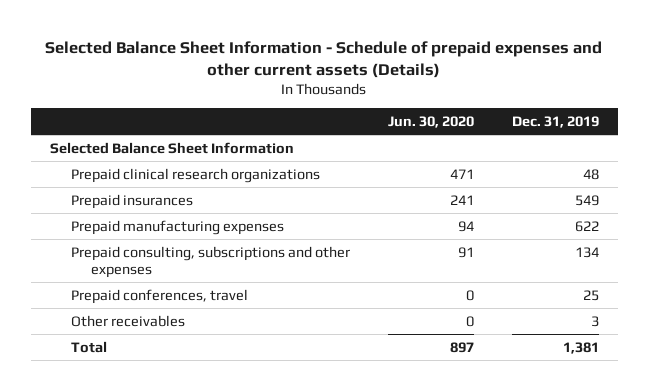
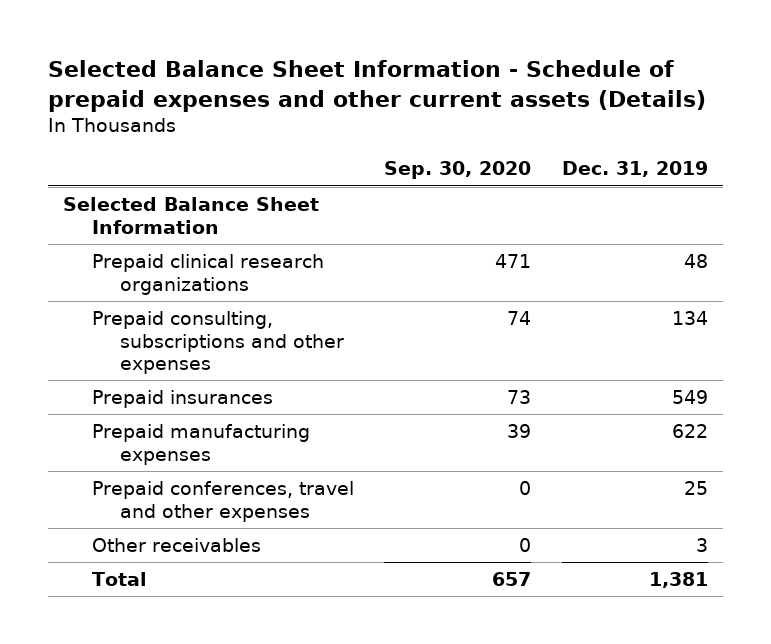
- | Jun. 30, 2020 | Dec. 31, 2019
+ | Sep. 30, 2020 | Dec. 31, 2019
moved up: Prepaid consulting, subscriptions and other expenses | 74 | 134
- Prepaid conferences, travel | 0 | 25
+ Prepaid conferences, travel and other expenses | 0 | 25

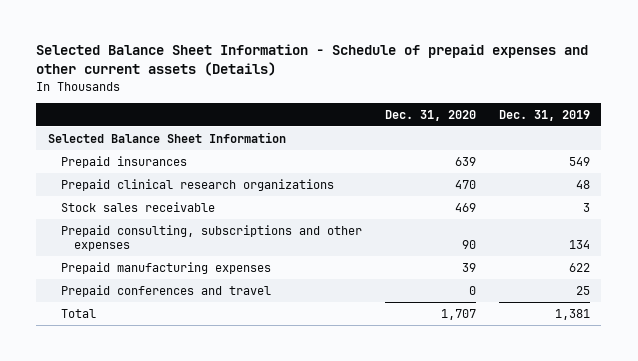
- | Sep. 30, 2020 | Dec. 31, 2019
+ | Dec. 31, 2020 | Dec. 31, 2019
moved up: Prepaid insurances | 639 | 549
+ Stock sales receivable | 469 | 3
- Prepaid conferences, travel and other expenses | 0 | 25
- Other receivables | 0 | 3
+ Prepaid conferences and travel | 0 | 25

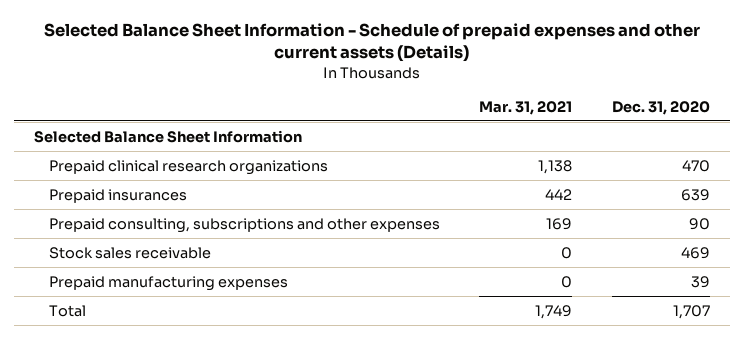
- | Dec. 31, 2020 | Dec. 31, 2019
+ | Mar. 31, 2021 | Dec. 31, 2020
moved down: Prepaid insurances | 442 | 639
moved down: Stock sales receivable | 0 | 469
- Prepaid conferences and travel | 0 | 25

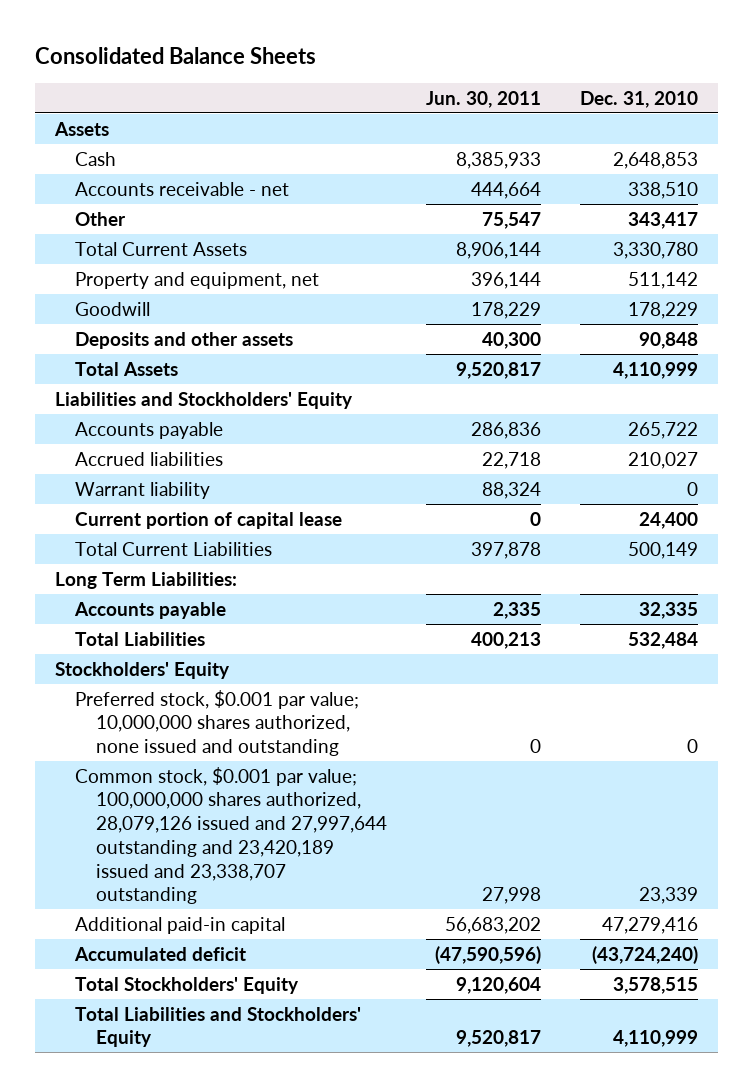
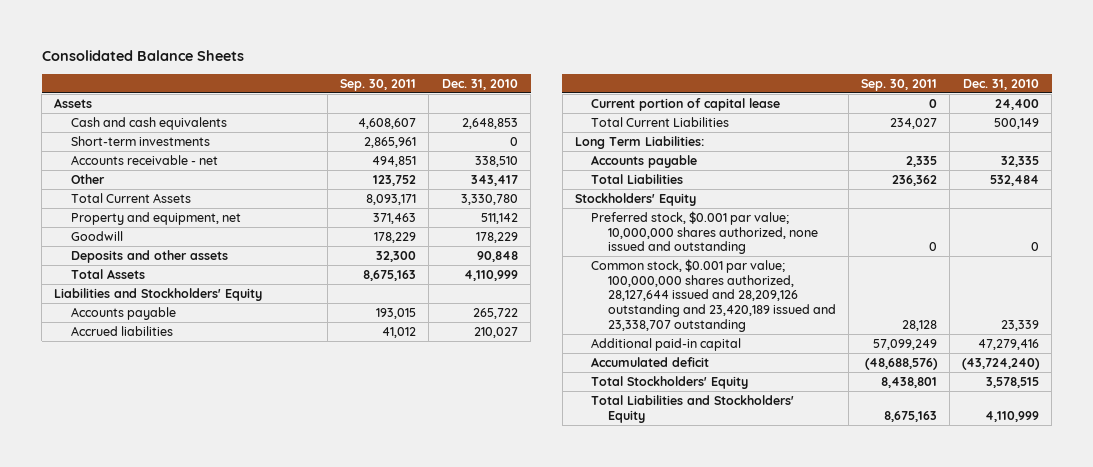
- | Jun. 30, 2011 | Dec. 31, 2010
+ | Sep. 30, 2011 | Dec. 31, 2010
- Cash | 8,385,933 | 2,648,853
+ Cash and cash equivalents | 4,608,607 | 2,648,853
+ Short-term investments | 2,865,961 | 0
- Warrant liability | 88,324 | 0
- Common stock, $0.001 par value; 100,000,000 shares authorized, 28,079,126 issued and 27,997,644 outstanding and 23,420,189 issued and 23,338,707 outstanding | 27,998 | 23,339
+ Common stock, $0.001 par value; 100,000,000 shares authorized, 28,127,644 issued and 28,209,126 outstanding and 23,420,189 issued and 23,338,707 outstanding | 28,128 | 23,339

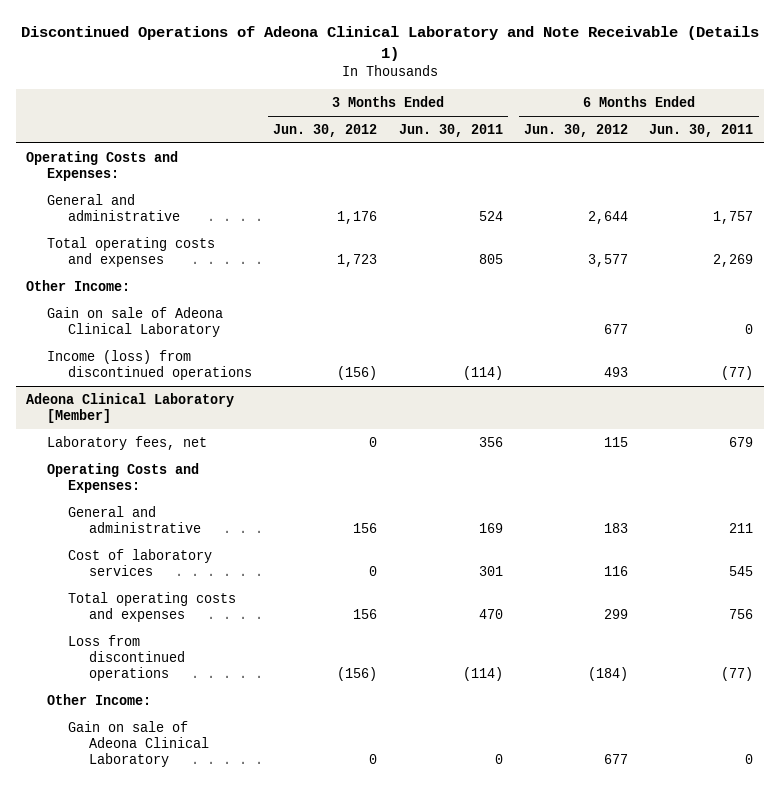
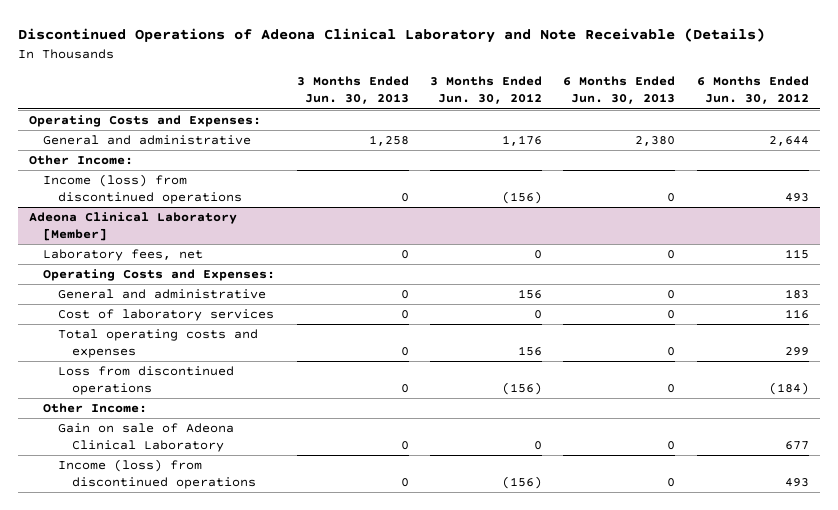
- Discontinued Operations of Adeona Clinical Laboratory and Note Receivable (Details 1)
+ Discontinued Operations of Adeona Clinical Laboratory and Note Receivable (Details)
- | 3 Months Ended Jun. 30, 2012 | 3 Months Ended Jun. 30, 2011 | 6 Months Ended Jun. 30, 2012 | 6 Months Ended Jun. 30, 2011
+ | 3 Months Ended Jun. 30, 2013 | 3 Months Ended Jun. 30, 2012 | 6 Months Ended Jun. 30, 2013 | 6 Months Ended Jun. 30, 2012
- Total operating costs and expenses | 1,723 | 805 | 3,577 | 2,269
- Gain on sale of Adeona Clinical Laboratory | | | 677 | 0
@ Adeona Clinical Laboratory [Member]
+ Income (loss) from discontinued operations | 0 | (156) | 0 | 493

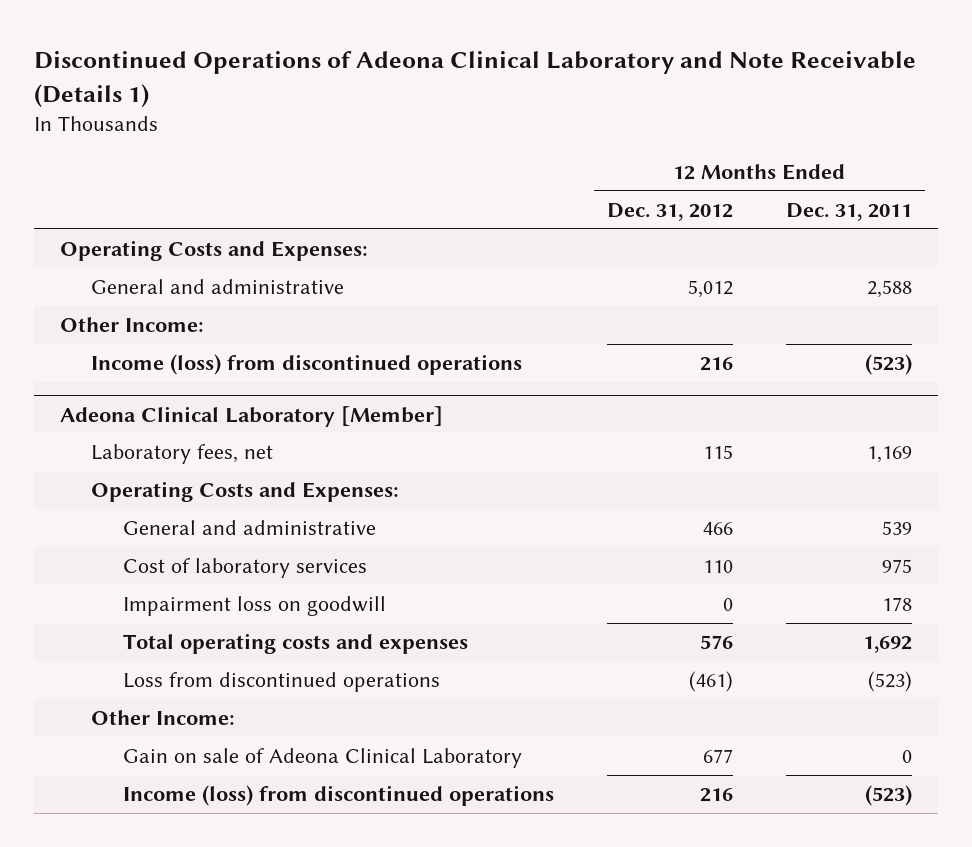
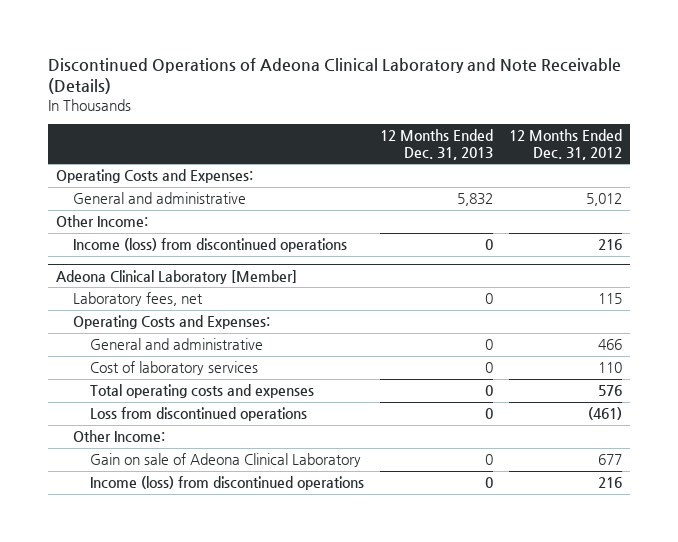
- Discontinued Operations of Adeona Clinical Laboratory and Note Receivable (Details 1)
+ Discontinued Operations of Adeona Clinical Laboratory and Note Receivable (Details)
- | 12 Months Ended Dec. 31, 2012 | 12 Months Ended Dec. 31, 2011
+ | 12 Months Ended Dec. 31, 2013 | 12 Months Ended Dec. 31, 2012
@ Adeona Clinical Laboratory [Member]
- Impairment loss on goodwill | 0 | 178

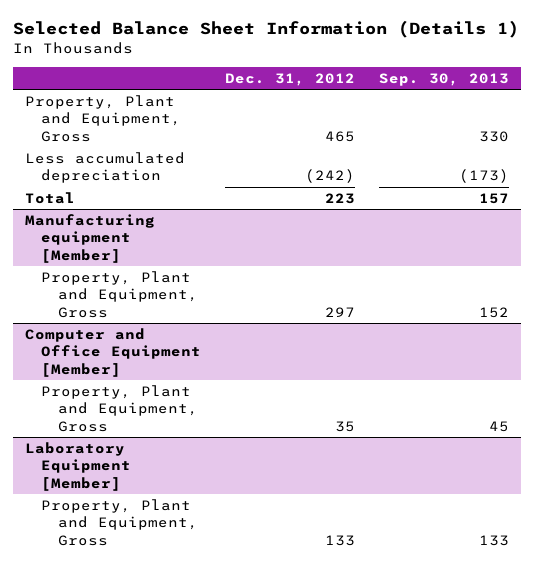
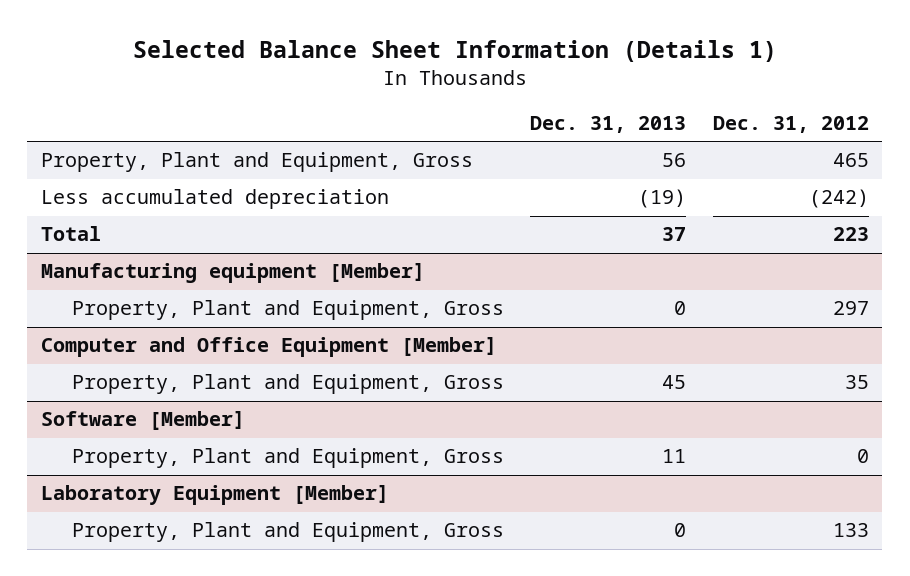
- | Dec. 31, 2012 | Sep. 30, 2013
+ | Dec. 31, 2013 | Dec. 31, 2012
+ Software [Member]
+ Property, Plant and Equipment, Gross | 11 | 0

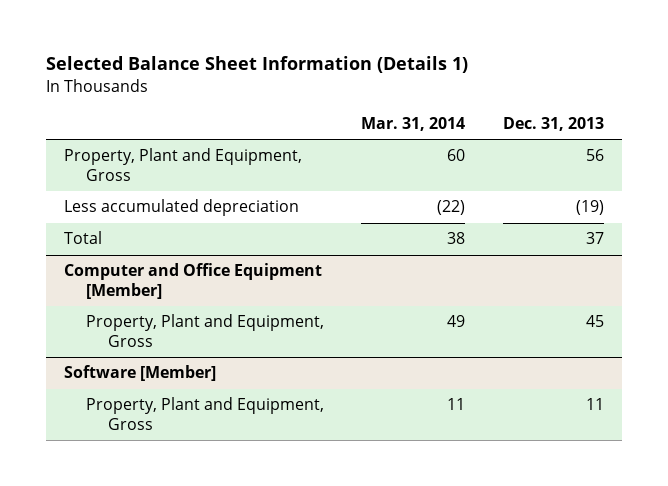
- | Dec. 31, 2013 | Dec. 31, 2012
+ | Mar. 31, 2014 | Dec. 31, 2013
- Manufacturing equipment [Member]
- Property, Plant and Equipment, Gross | 0 | 297
- Laboratory Equipment [Member]
- Property, Plant and Equipment, Gross | 0 | 133

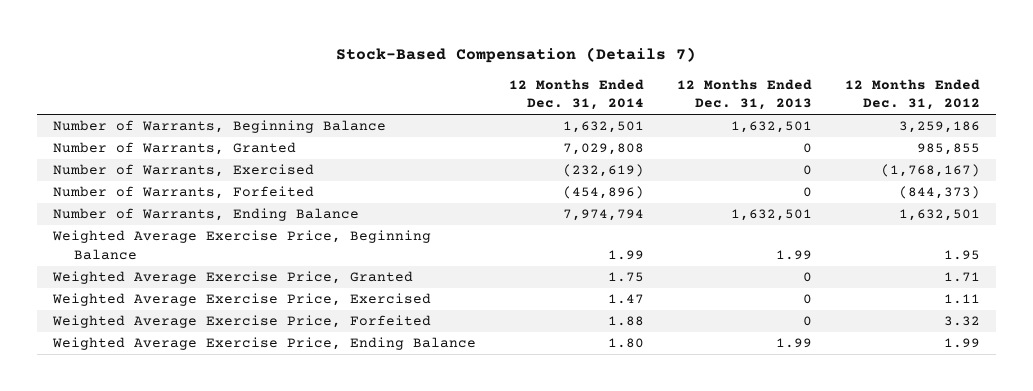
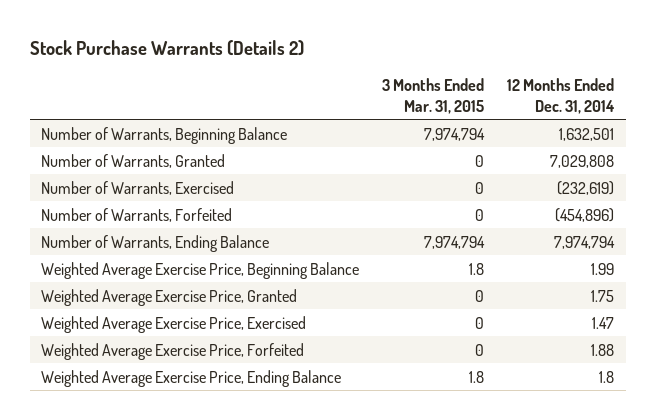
- Stock-Based Compensation (Details 7)
+ Stock Purchase Warrants (Details 2)
- | 12 Months Ended Dec. 31, 2014 | 12 Months Ended Dec. 31, 2013 | 12 Months Ended Dec. 31, 2012
+ | 3 Months Ended Mar. 31, 2015 | 12 Months Ended Dec. 31, 2014
- Weighted Average Exercise Price, Ending Balance | 1.80 | 1.99 | 1.99
+ Weighted Average Exercise Price, Ending Balance | 1.8 | 1.8

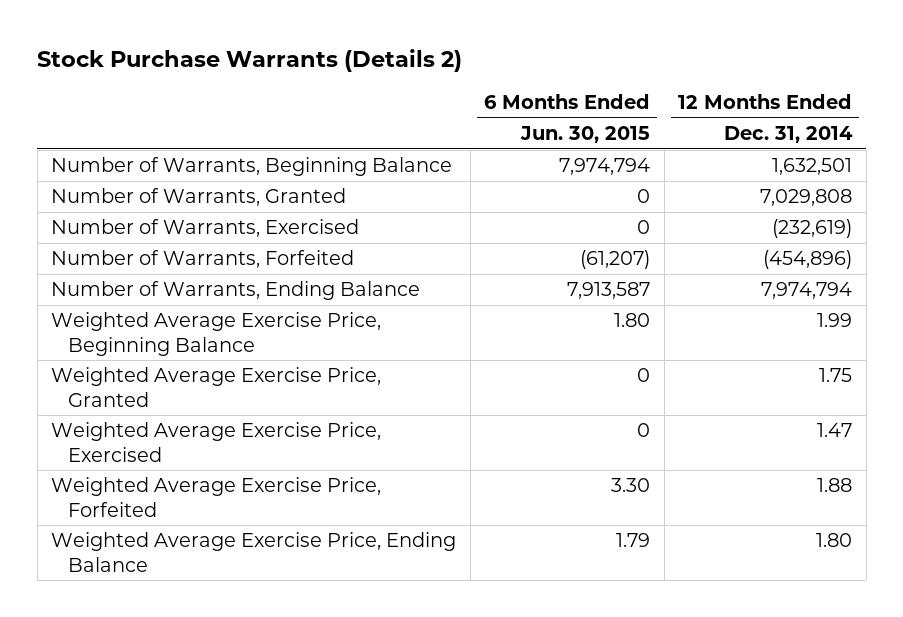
- | 3 Months Ended Mar. 31, 2015 | 12 Months Ended Dec. 31, 2014
+ | 6 Months Ended Jun. 30, 2015 | 12 Months Ended Dec. 31, 2014
- Weighted Average Exercise Price, Ending Balance | 1.8 | 1.8
+ Weighted Average Exercise Price, Ending Balance | 1.79 | 1.80

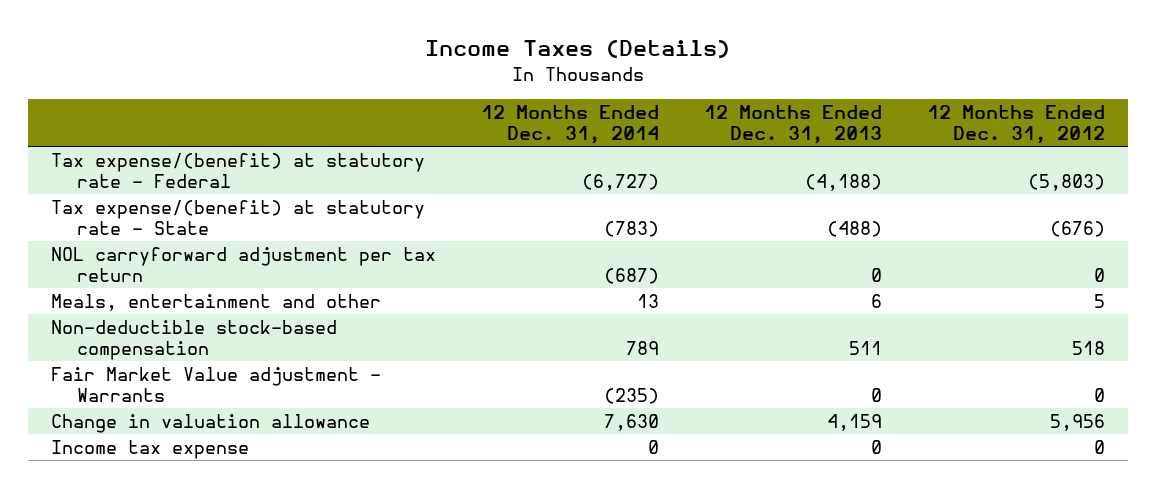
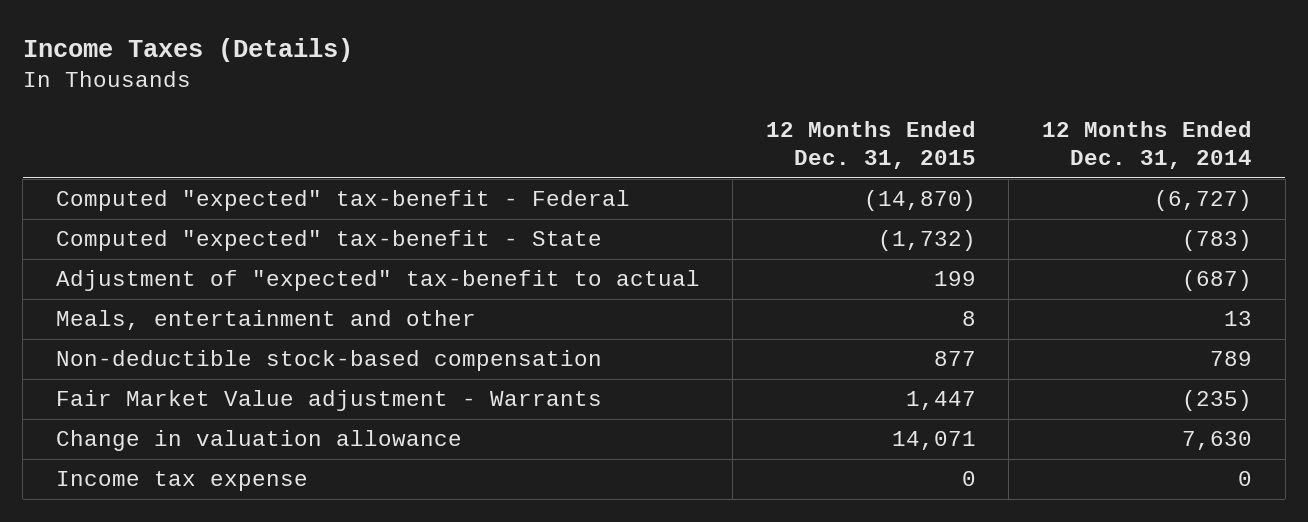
- | 12 Months Ended Dec. 31, 2014 | 12 Months Ended Dec. 31, 2013 | 12 Months Ended Dec. 31, 2012
+ | 12 Months Ended Dec. 31, 2015 | 12 Months Ended Dec. 31, 2014
- Tax expense/(benefit) at statutory rate - Federal | (6,727) | (4,188) | (5,803)
- Tax expense/(benefit) at statutory rate - State | (783) | (488) | (676)
- NOL carryforward adjustment per tax return | (687) | 0 | 0
+ Computed "expected" tax-benefit - Federal | (14,870) | (6,727)
+ Computed "expected" tax-benefit - State | (1,732) | (783)
+ Adjustment of "expected" tax-benefit to actual | 199 | (687)

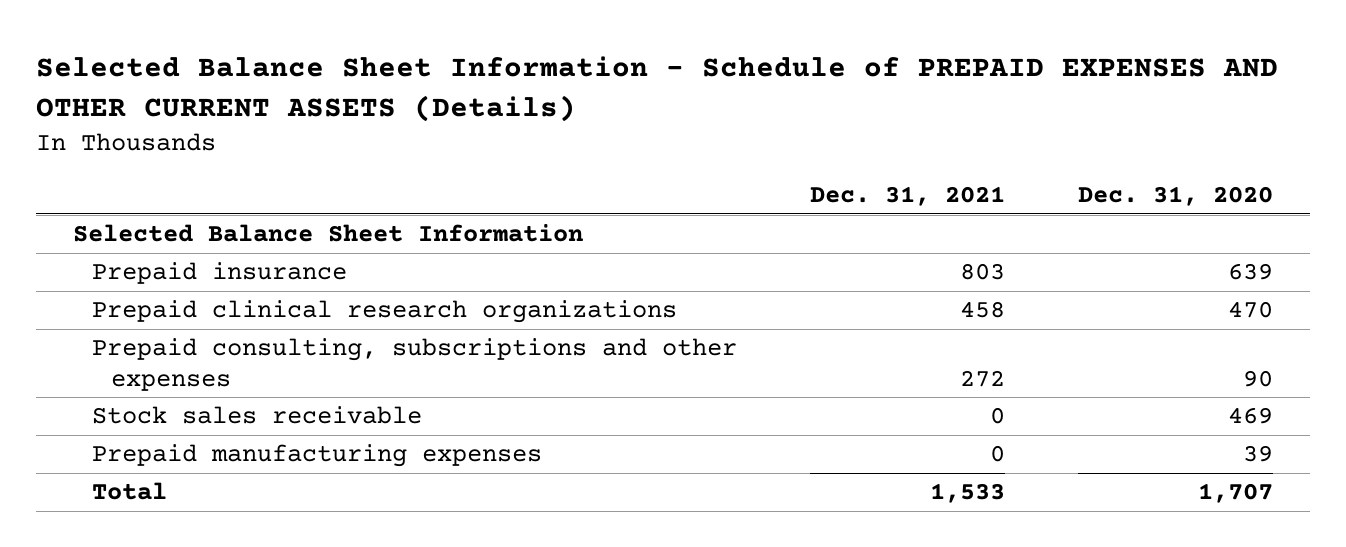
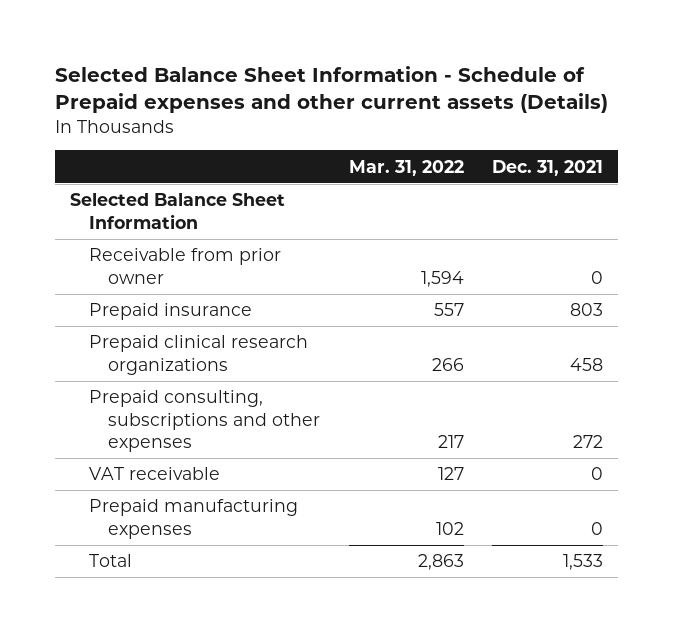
- Selected Balance Sheet Information - Schedule of PREPAID EXPENSES AND OTHER CURRENT ASSETS (Details)
+ Selected Balance Sheet Information - Schedule of Prepaid expenses and other current assets (Details)
- | Dec. 31, 2021 | Dec. 31, 2020
+ | Mar. 31, 2022 | Dec. 31, 2021
+ Receivable from prior owner | 1,594 | 0
- Stock sales receivable | 0 | 469
+ VAT receivable | 127 | 0

